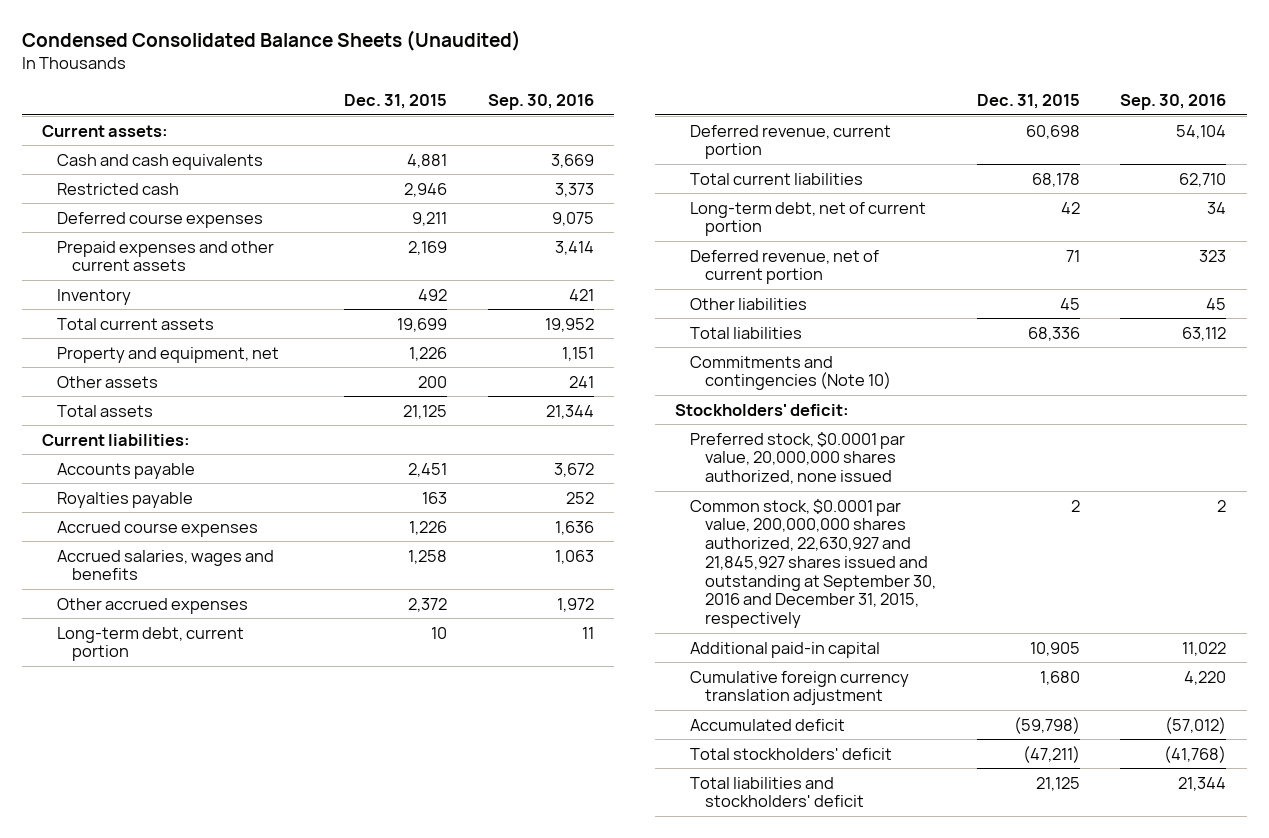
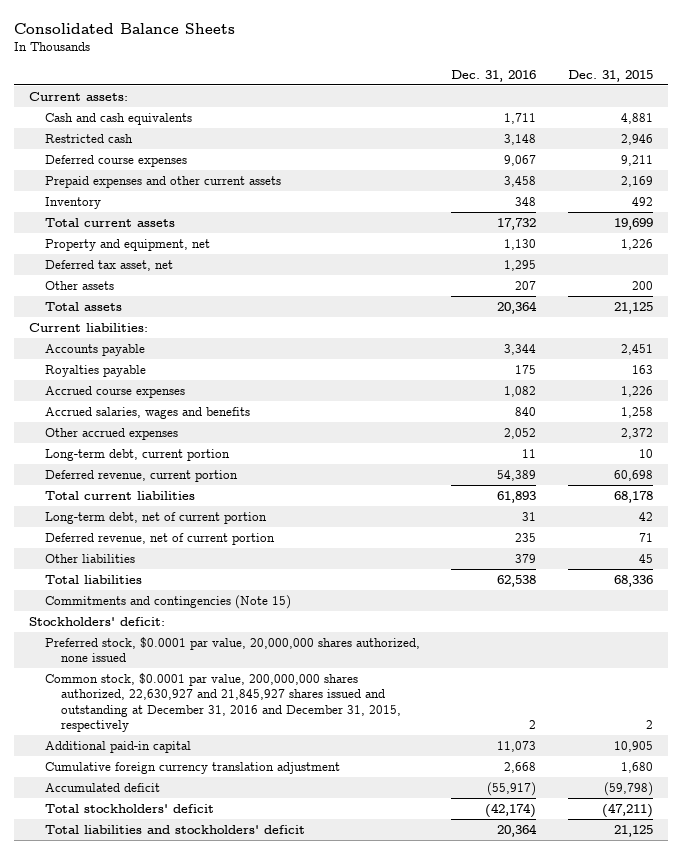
- Condensed Consolidated Balance Sheets (Unaudited)
+ Consolidated Balance Sheets
- | Dec. 31, 2015 | Sep. 30, 2016
+ | Dec. 31, 2016 | Dec. 31, 2015
+ Deferred tax asset, net | 1,295 |
- Commitments and contingencies (Note 10)
+ Commitments and contingencies (Note 15)
- Common stock, $0.0001 par value, 200,000,000 shares authorized, 22,630,927 and 21,845,927 shares issued and outstanding at September 30, 2016 and December 31, 2015, respectively | 2 | 2
+ Common stock, $0.0001 par value, 200,000,000 shares authorized, 22,630,927 and 21,845,927 shares issued and outstanding at December 31, 2016 and December 31, 2015, respectively | 2 | 2

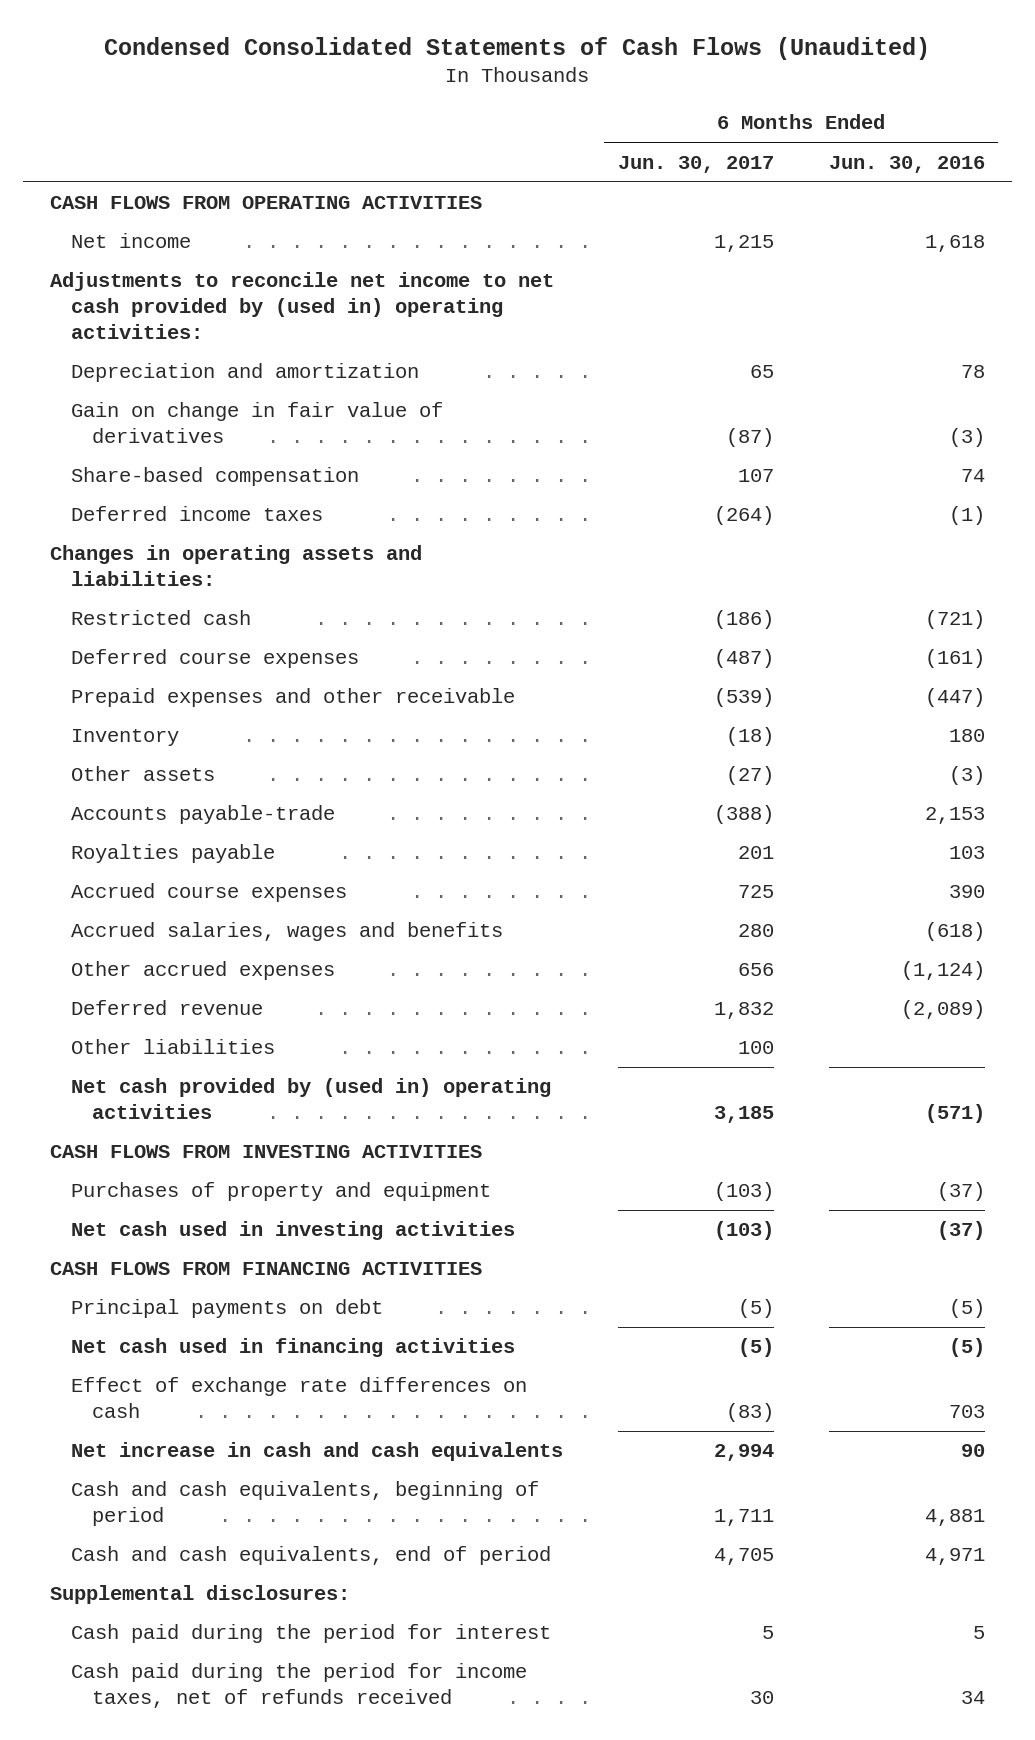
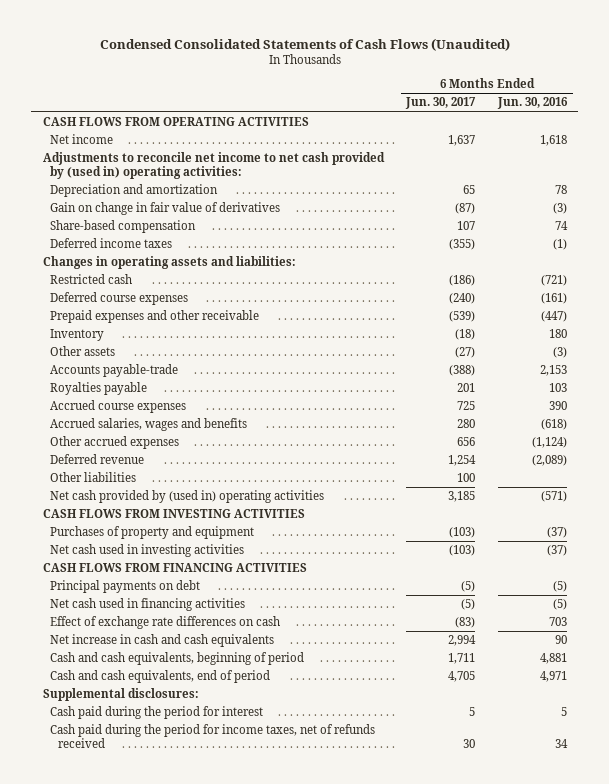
- Net income | 1,215 | 1,618
+ Net income | 1,637 | 1,618
- Deferred income taxes | (264) | (1)
+ Deferred income taxes | (355) | (1)
- Deferred course expenses | (487) | (161)
+ Deferred course expenses | (240) | (161)
- Deferred revenue | 1,832 | (2,089)
+ Deferred revenue | 1,254 | (2,089)

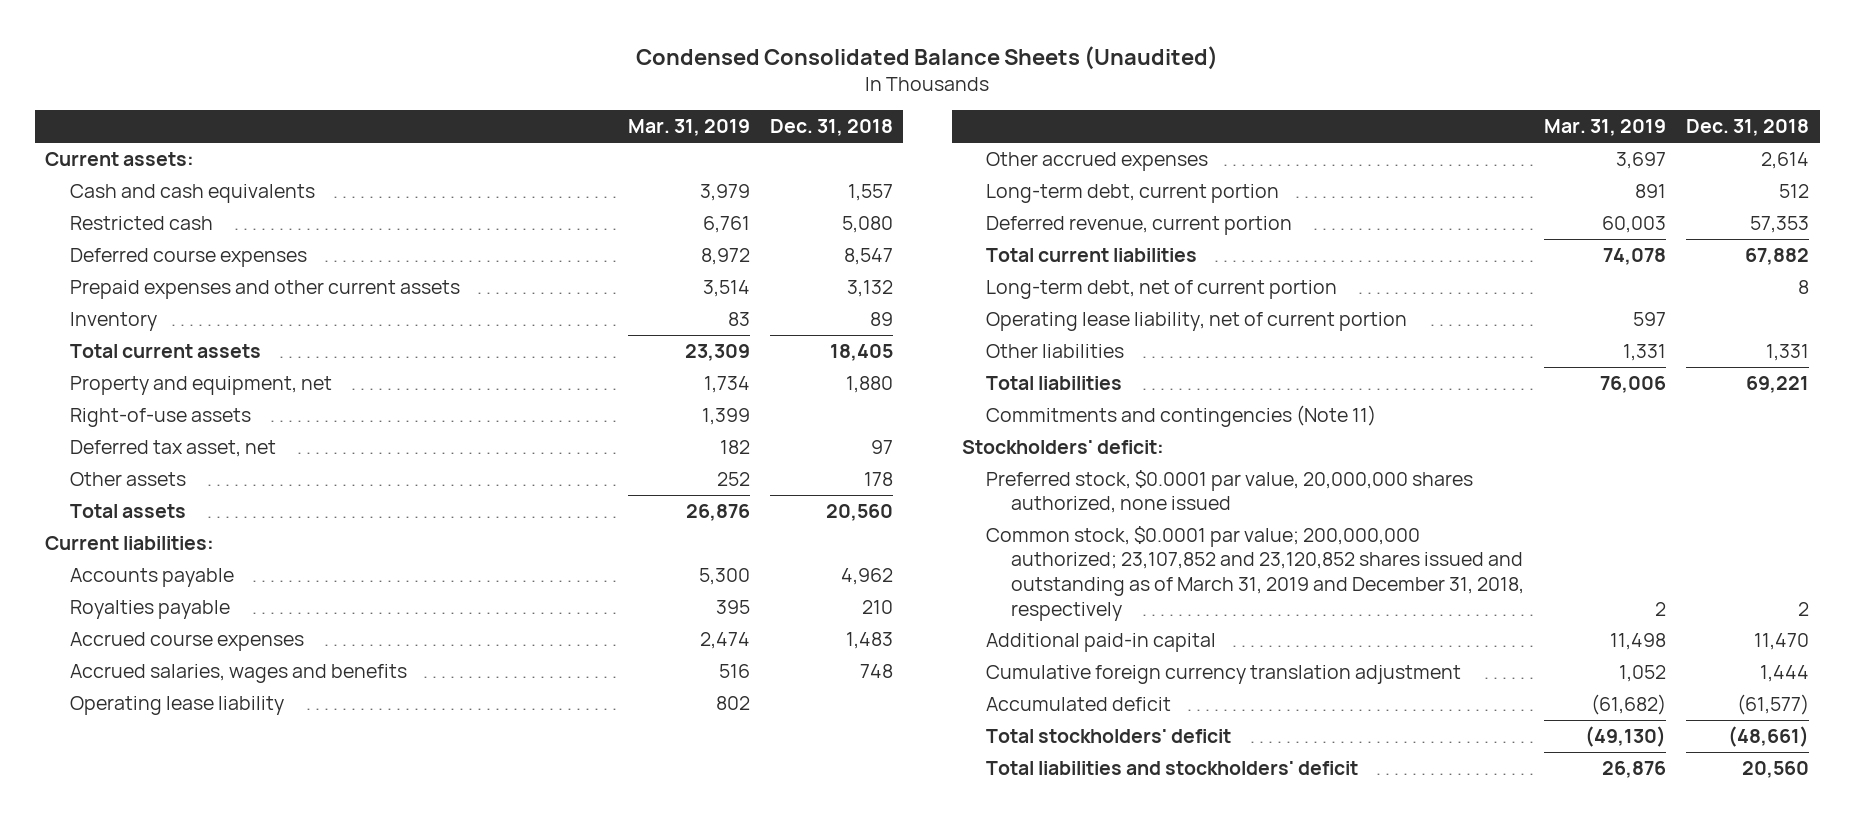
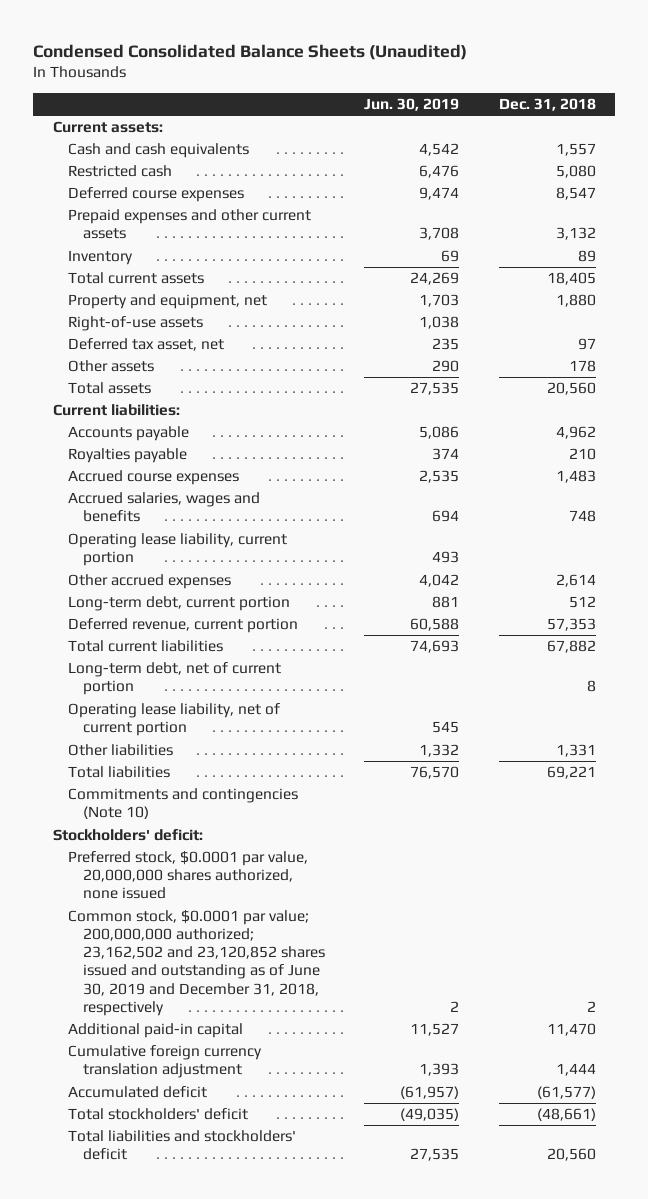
- | Mar. 31, 2019 | Dec. 31, 2018
+ | Jun. 30, 2019 | Dec. 31, 2018
- Operating lease liability | 802 |
+ Operating lease liability, current portion | 493 |
- Commitments and contingencies (Note 11)
+ Commitments and contingencies (Note 10)
- Common stock, $0.0001 par value; 200,000,000 authorized; 23,107,852 and 23,120,852 shares issued and outstanding as of March 31, 2019 and December 31, 2018, respectively | 2 | 2
+ Common stock, $0.0001 par value; 200,000,000 authorized; 23,162,502 and 23,120,852 shares issued and outstanding as of June 30, 2019 and December 31, 2018, respectively | 2 | 2

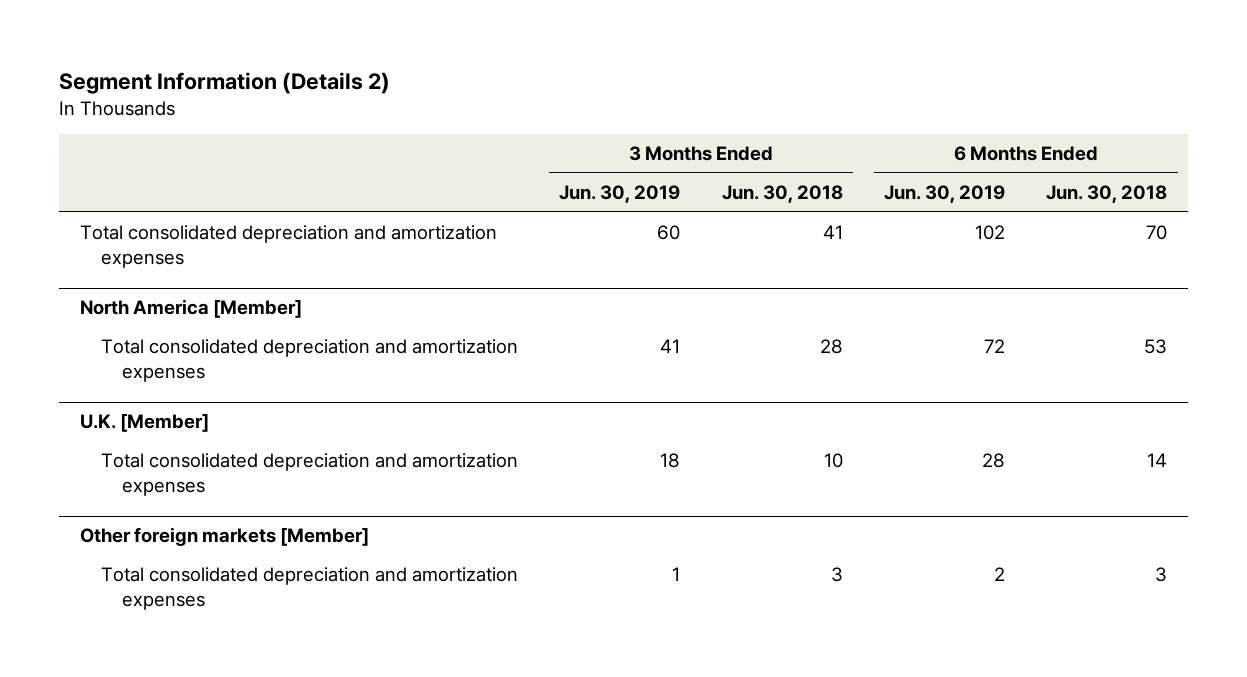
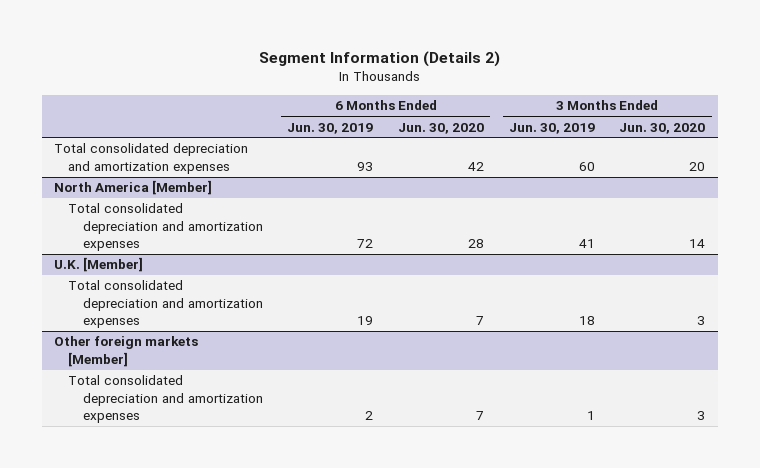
- | 3 Months Ended Jun. 30, 2019 | 3 Months Ended Jun. 30, 2018 | 6 Months Ended Jun. 30, 2019 | 6 Months Ended Jun. 30, 2018
+ | 6 Months Ended Jun. 30, 2019 | 6 Months Ended Jun. 30, 2020 | 3 Months Ended Jun. 30, 2019 | 3 Months Ended Jun. 30, 2020
- Total consolidated depreciation and amortization expenses | 60 | 41 | 102 | 70
+ Total consolidated depreciation and amortization expenses | 93 | 42 | 60 | 20
@ U.K. [Member]
- Total consolidated depreciation and amortization expenses | 18 | 10 | 28 | 14
+ Total consolidated depreciation and amortization expenses | 19 | 7 | 18 | 3

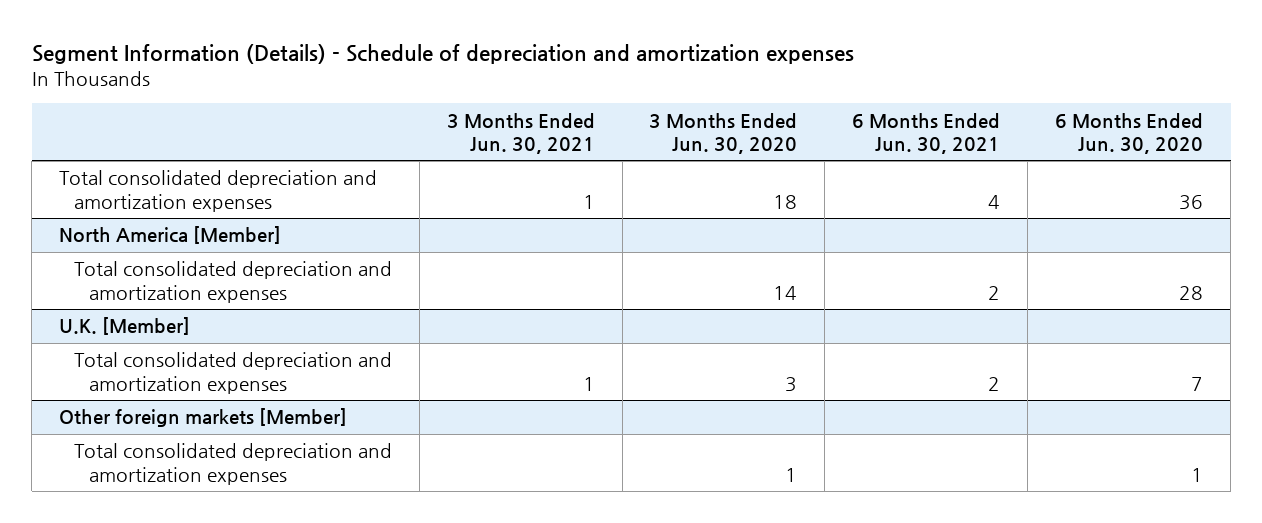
- Segment Information (Details 2)
+ Segment Information (Details) - Schedule of depreciation and amortization expenses
- | 6 Months Ended Jun. 30, 2019 | 6 Months Ended Jun. 30, 2020 | 3 Months Ended Jun. 30, 2019 | 3 Months Ended Jun. 30, 2020
+ | 3 Months Ended Jun. 30, 2021 | 3 Months Ended Jun. 30, 2020 | 6 Months Ended Jun. 30, 2021 | 6 Months Ended Jun. 30, 2020
- Total consolidated depreciation and amortization expenses | 93 | 42 | 60 | 20
+ Total consolidated depreciation and amortization expenses | 1 | 18 | 4 | 36
@ Other foreign markets [Member]
- Total consolidated depreciation and amortization expenses | 2 | 7 | 1 | 3
+ Total consolidated depreciation and amortization expenses | | 1 | | 1

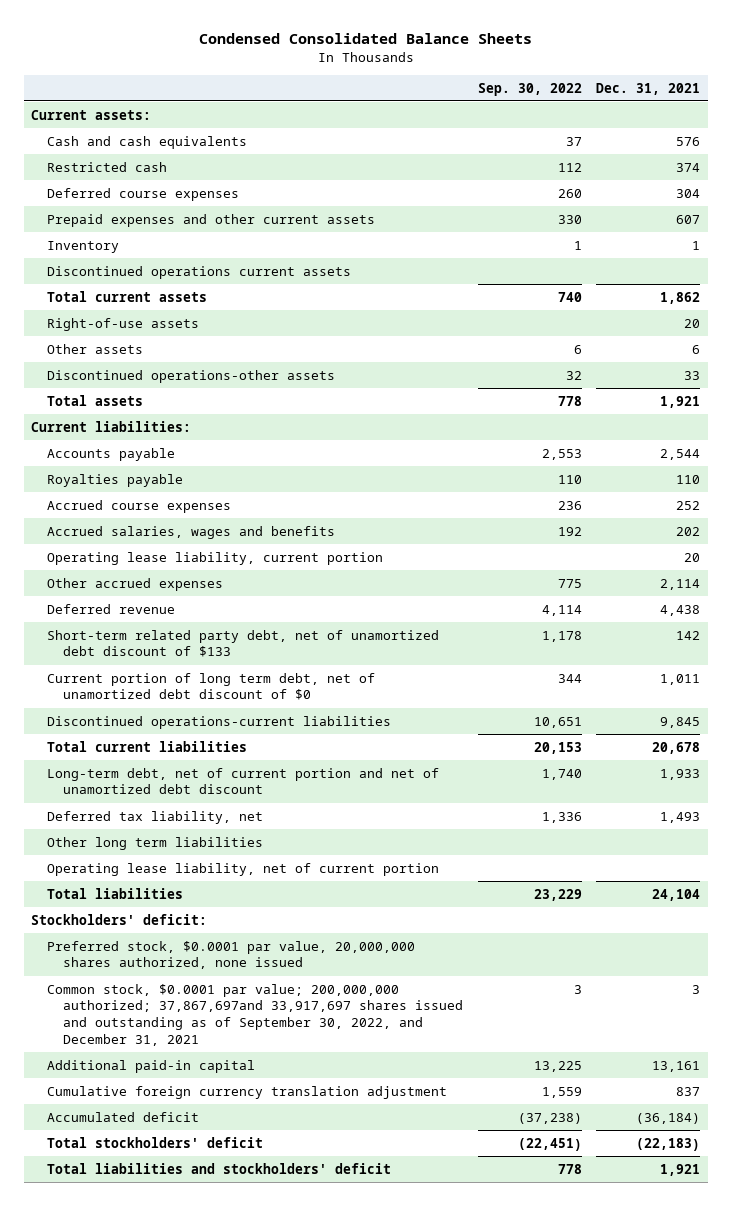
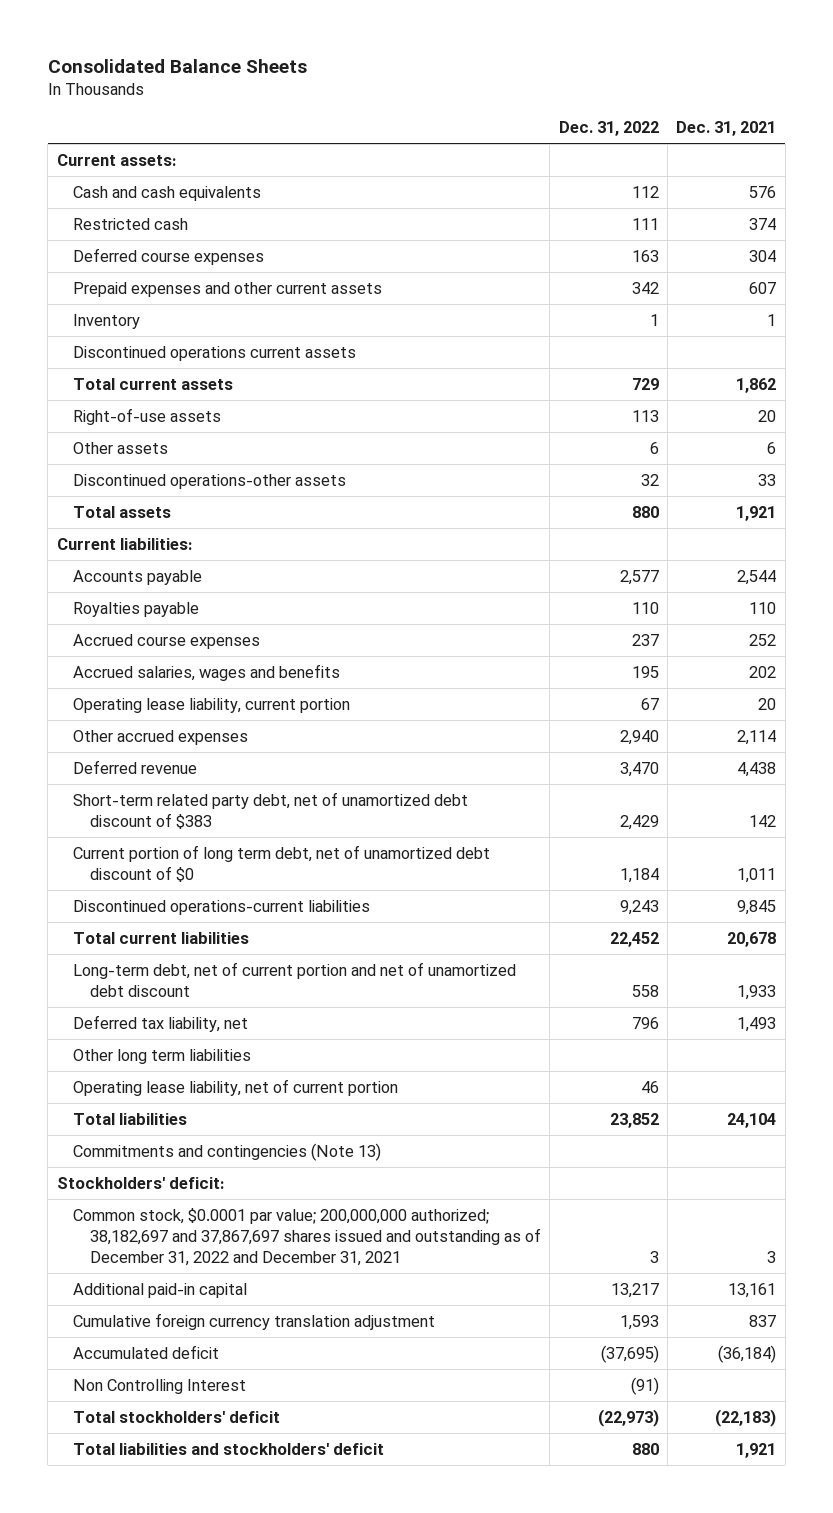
- Condensed Consolidated Balance Sheets
+ Consolidated Balance Sheets
- | Sep. 30, 2022 | Dec. 31, 2021
+ | Dec. 31, 2022 | Dec. 31, 2021
- Short-term related party debt, net of unamortized debt discount of $133 | 1,178 | 142
+ Short-term related party debt, net of unamortized debt discount of $383 | 2,429 | 142
+ Commitments and contingencies (Note 13)
- Preferred stock, $0.0001 par value, 20,000,000 shares authorized, none issued
- Common stock, $0.0001 par value; 200,000,000 authorized; 37,867,697and 33,917,697 shares issued and outstanding as of September 30, 2022, and December 31, 2021 | 3 | 3
+ Common stock, $0.0001 par value; 200,000,000 authorized; 38,182,697 and 37,867,697 shares issued and outstanding as of December 31, 2022 and December 31, 2021 | 3 | 3
+ Non Controlling Interest | (91) |

